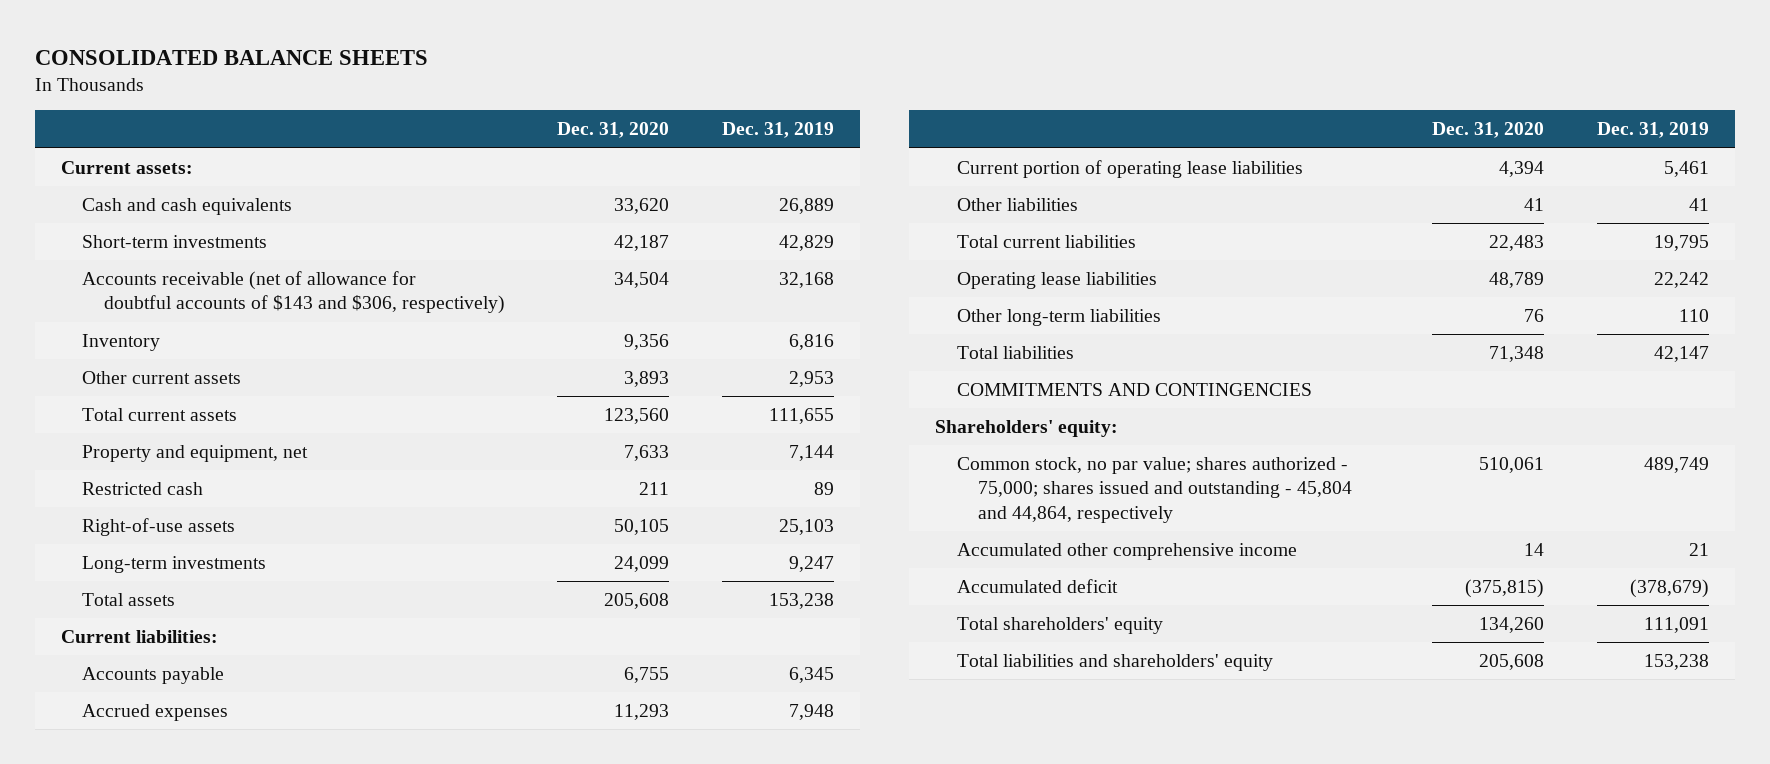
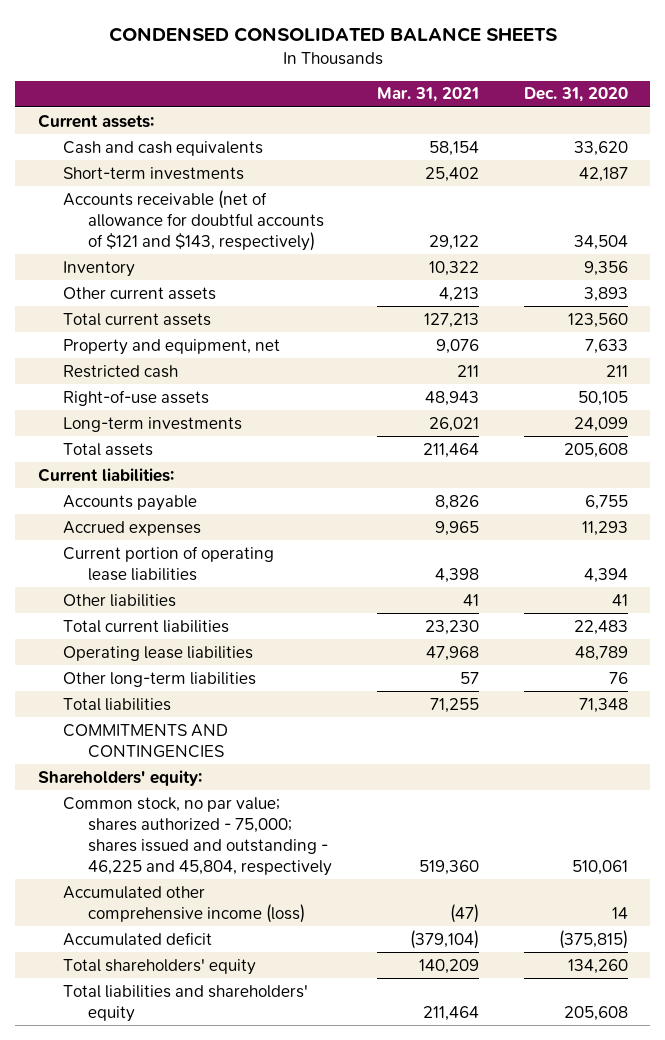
- CONSOLIDATED BALANCE SHEETS
+ CONDENSED CONSOLIDATED BALANCE SHEETS
- | Dec. 31, 2020 | Dec. 31, 2019
+ | Mar. 31, 2021 | Dec. 31, 2020
- Accounts receivable (net of allowance for doubtful accounts of $143 and $306, respectively) | 34,504 | 32,168
+ Accounts receivable (net of allowance for doubtful accounts of $121 and $143, respectively) | 29,122 | 34,504
- Common stock, no par value; shares authorized - 75,000; shares issued and outstanding - 45,804 and 44,864, respectively | 510,061 | 489,749
- Accumulated other comprehensive income | 14 | 21
+ Common stock, no par value; shares authorized - 75,000; shares issued and outstanding - 46,225 and 45,804, respectively | 519,360 | 510,061
+ Accumulated other comprehensive income (loss) | (47) | 14

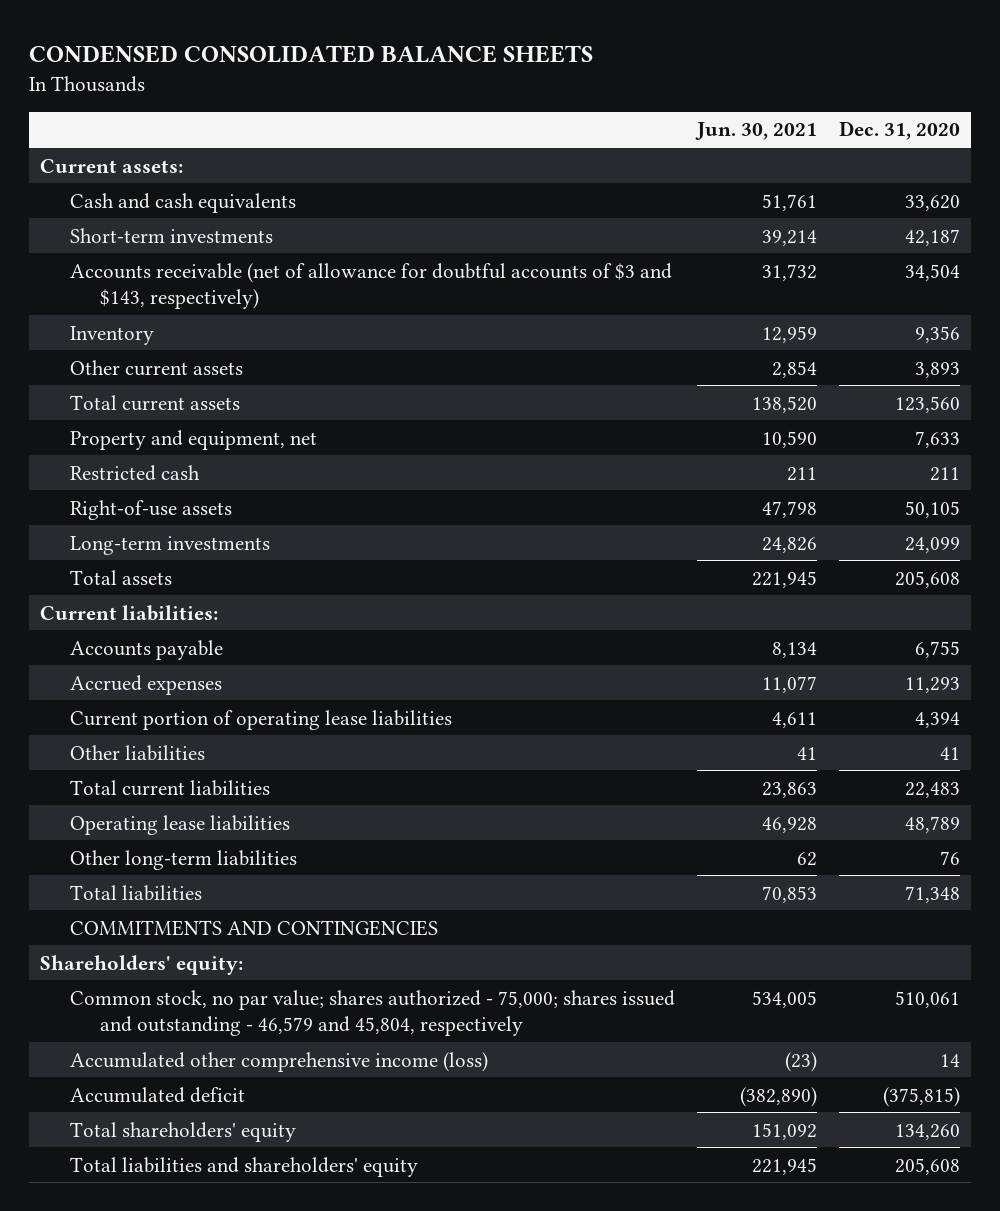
- | Mar. 31, 2021 | Dec. 31, 2020
+ | Jun. 30, 2021 | Dec. 31, 2020
- Accounts receivable (net of allowance for doubtful accounts of $121 and $143, respectively) | 29,122 | 34,504
+ Accounts receivable (net of allowance for doubtful accounts of $3 and $143, respectively) | 31,732 | 34,504
- Common stock, no par value; shares authorized - 75,000; shares issued and outstanding - 46,225 and 45,804, respectively | 519,360 | 510,061
+ Common stock, no par value; shares authorized - 75,000; shares issued and outstanding - 46,579 and 45,804, respectively | 534,005 | 510,061

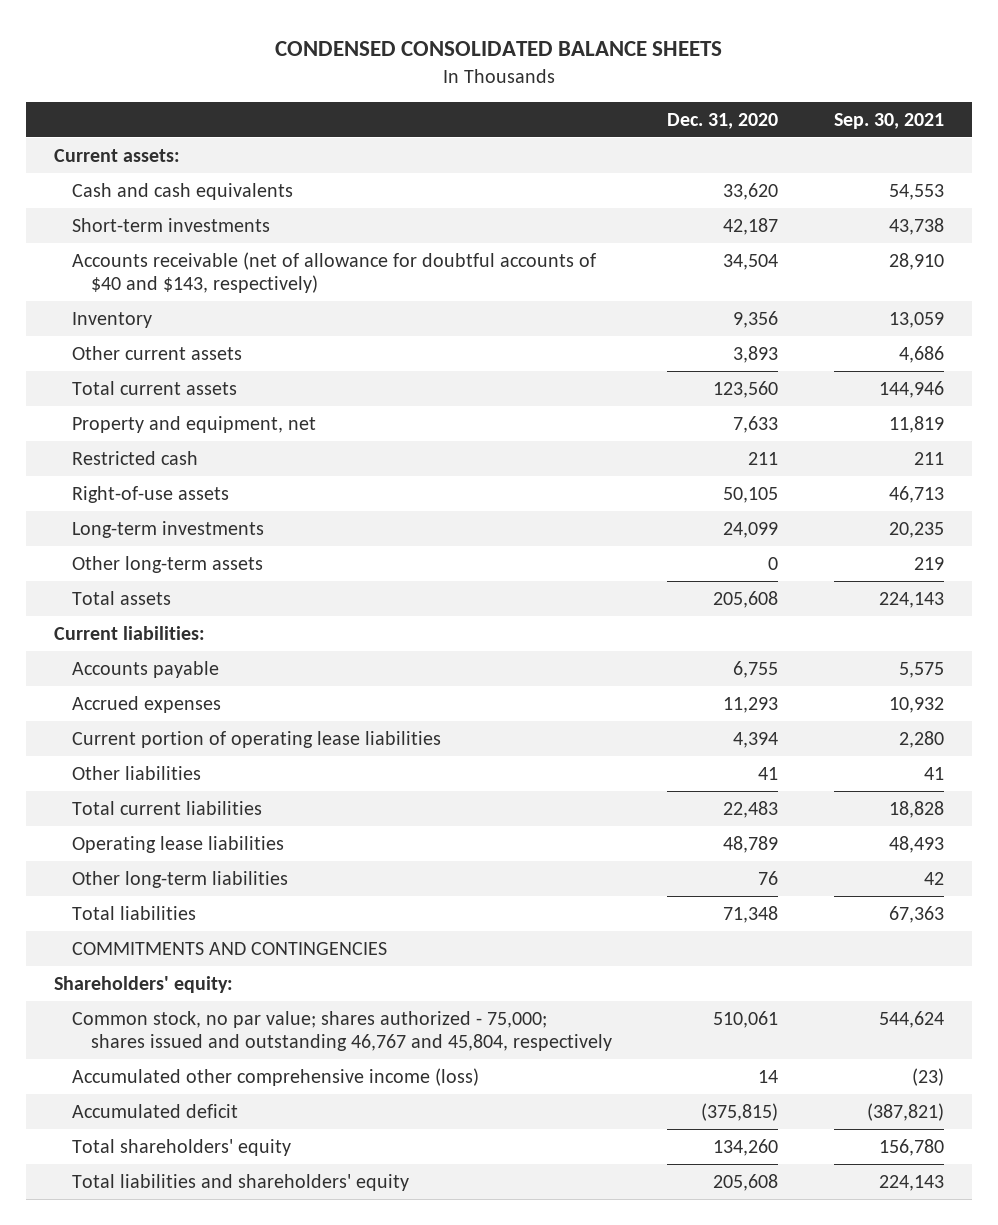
- | Jun. 30, 2021 | Dec. 31, 2020
+ | Dec. 31, 2020 | Sep. 30, 2021
- Accounts receivable (net of allowance for doubtful accounts of $3 and $143, respectively) | 31,732 | 34,504
+ Accounts receivable (net of allowance for doubtful accounts of $40 and $143, respectively) | 34,504 | 28,910
+ Other long-term assets | 0 | 219
- Common stock, no par value; shares authorized - 75,000; shares issued and outstanding - 46,579 and 45,804, respectively | 534,005 | 510,061
+ Common stock, no par value; shares authorized - 75,000; shares issued and outstanding 46,767 and 45,804, respectively | 510,061 | 544,624

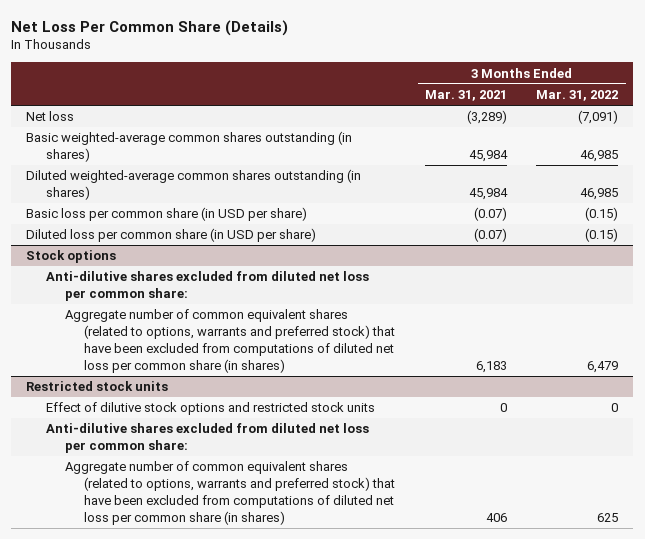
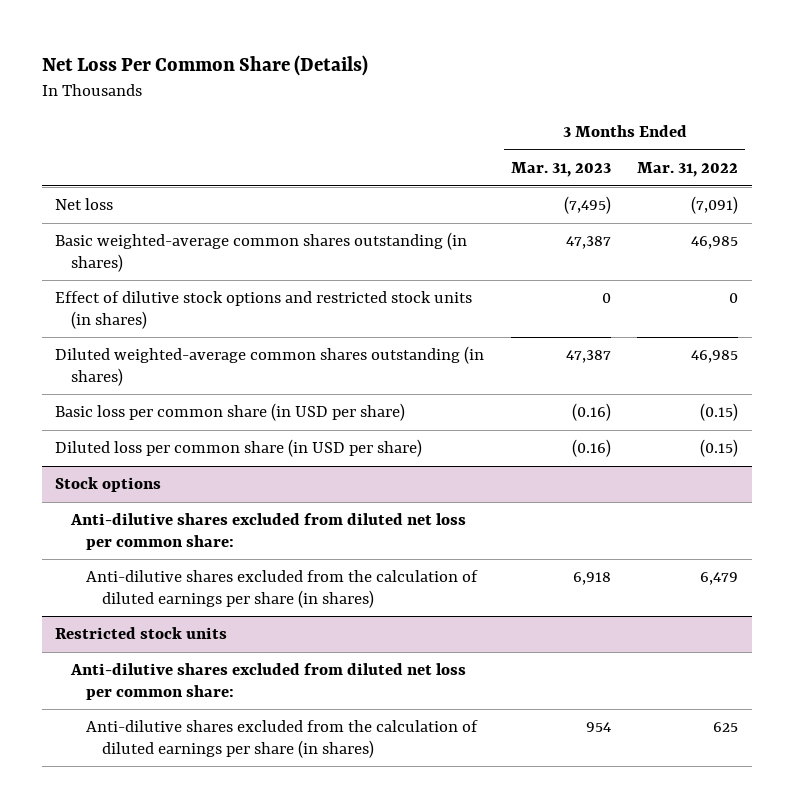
- | 3 Months Ended Mar. 31, 2021 | 3 Months Ended Mar. 31, 2022
+ | 3 Months Ended Mar. 31, 2023 | 3 Months Ended Mar. 31, 2022
+ Effect of dilutive stock options and restricted stock units (in shares) | 0 | 0
@ Stock options
- Aggregate number of common equivalent shares (related to options, warrants and preferred stock) that have been excluded from computations of diluted net loss per common share (in shares) | 6,183 | 6,479
+ Anti-dilutive shares excluded from the calculation of diluted earnings per share (in shares) | 6,918 | 6,479
@ Restricted stock units
- Effect of dilutive stock options and restricted stock units | 0 | 0
- Aggregate number of common equivalent shares (related to options, warrants and preferred stock) that have been excluded from computations of diluted net loss per common share (in shares) | 406 | 625
+ Anti-dilutive shares excluded from the calculation of diluted earnings per share (in shares) | 954 | 625

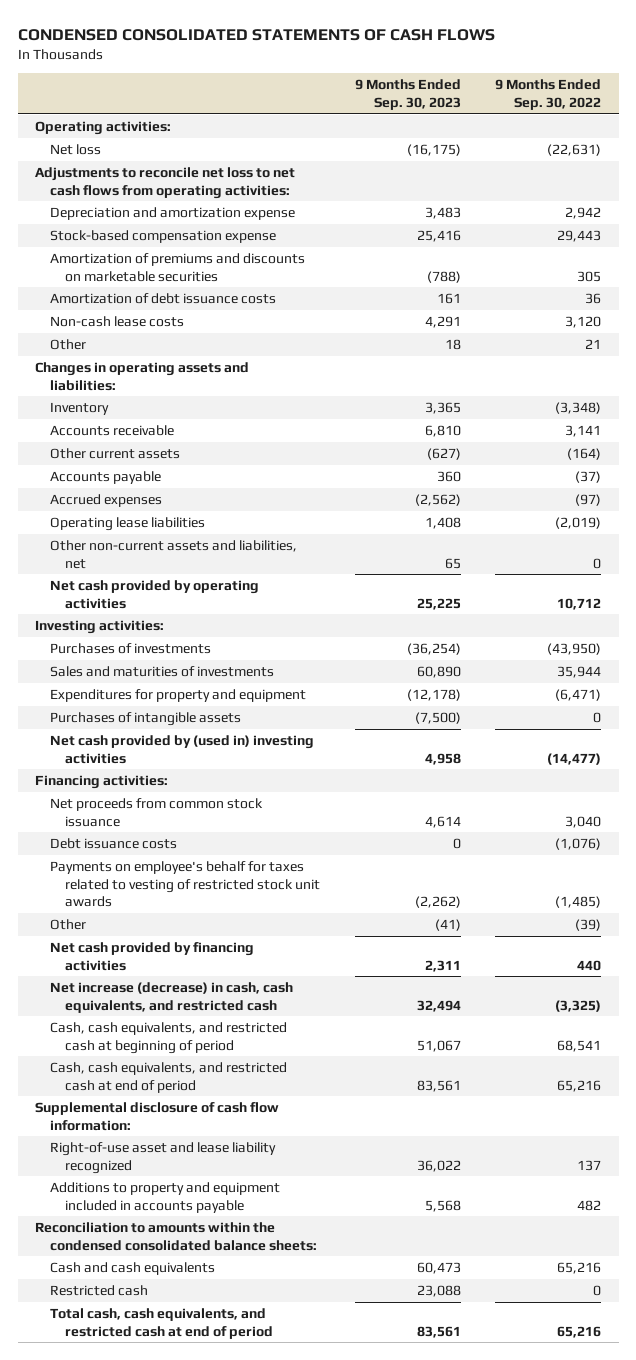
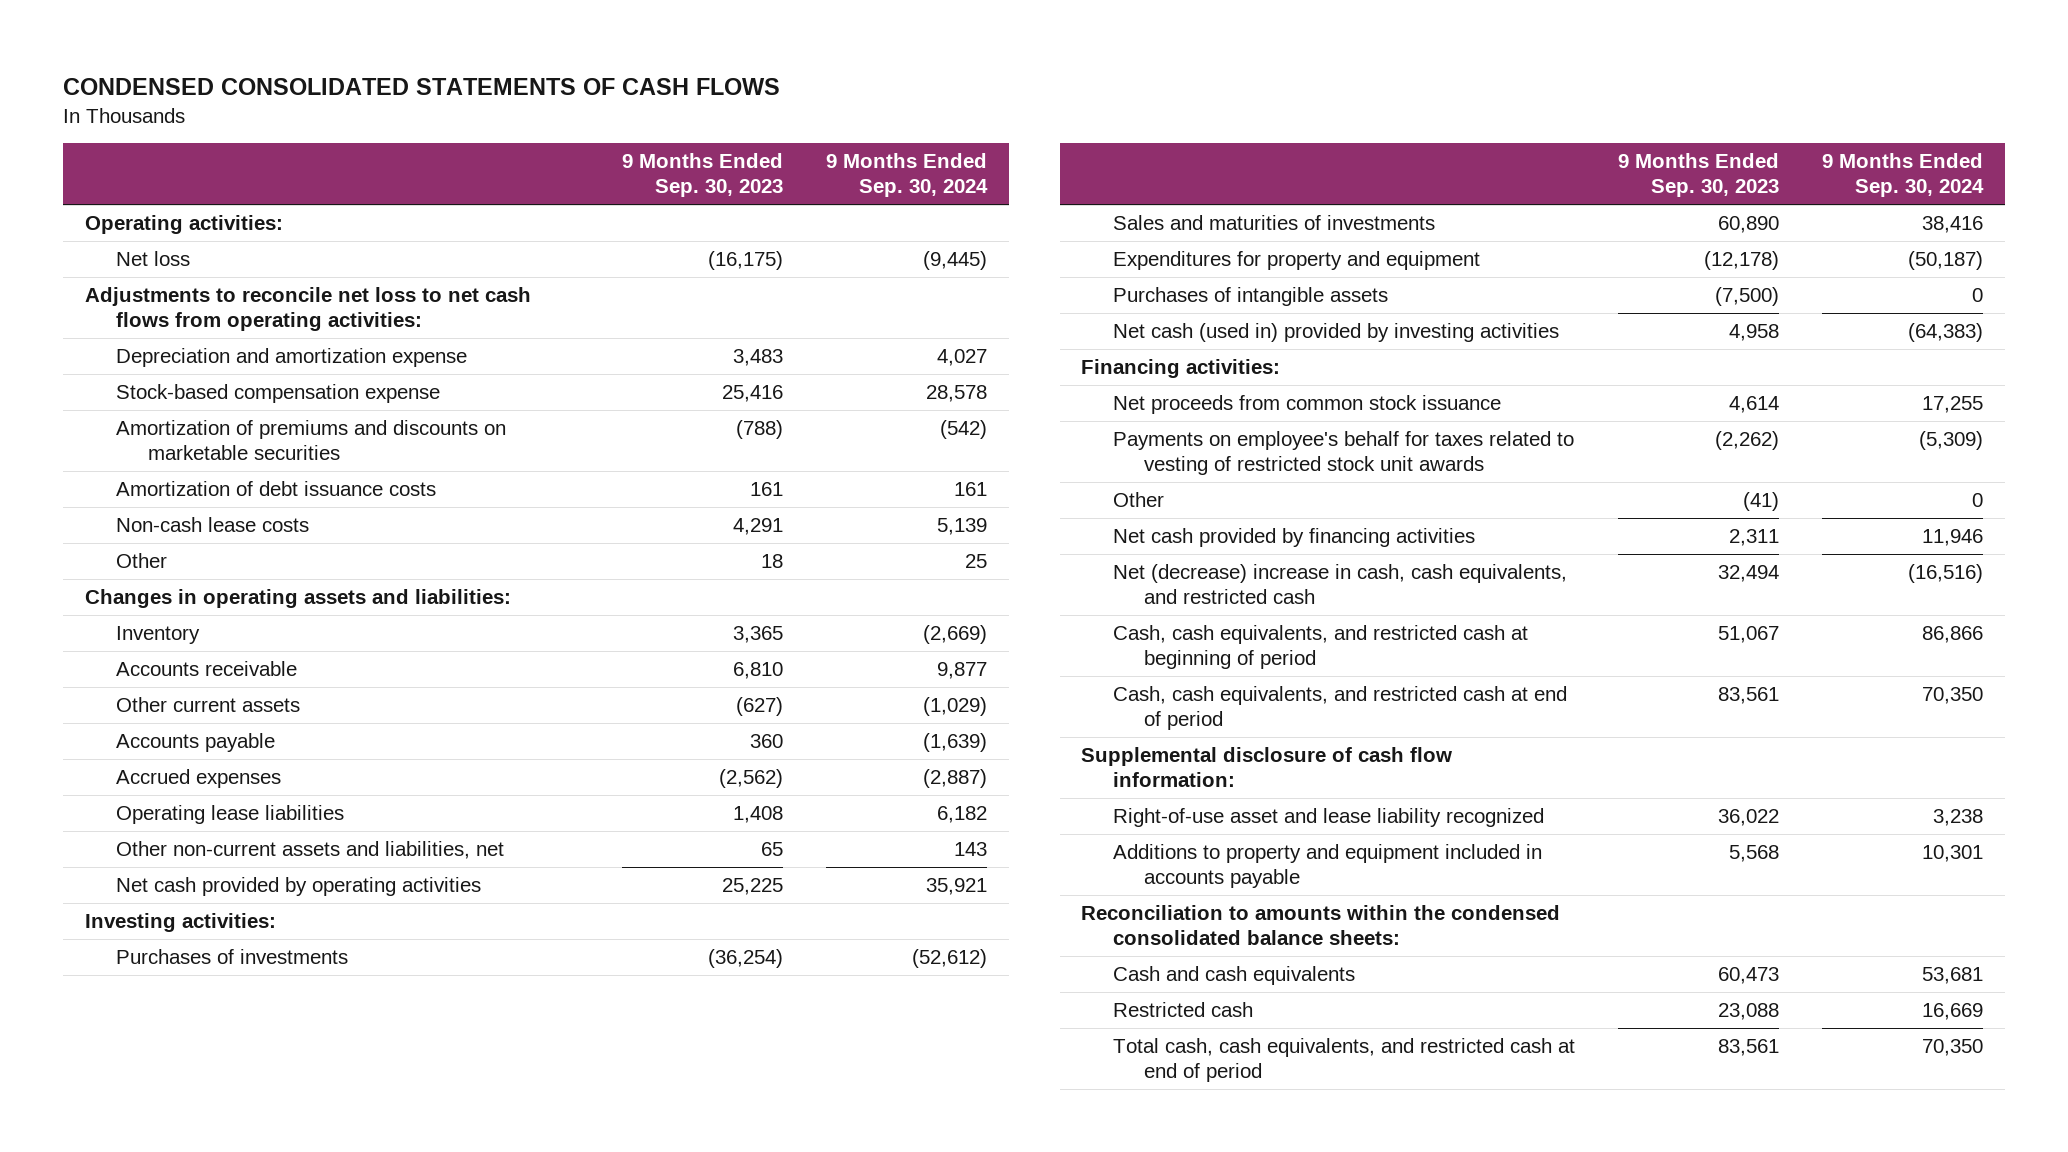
- | 9 Months Ended Sep. 30, 2023 | 9 Months Ended Sep. 30, 2022
+ | 9 Months Ended Sep. 30, 2023 | 9 Months Ended Sep. 30, 2024
- Net cash provided by (used in) investing activities | 4,958 | (14,477)
+ Net cash (used in) provided by investing activities | 4,958 | (64,383)
- Debt issuance costs | 0 | (1,076)
- Net increase (decrease) in cash, cash equivalents, and restricted cash | 32,494 | (3,325)
+ Net (decrease) increase in cash, cash equivalents, and restricted cash | 32,494 | (16,516)

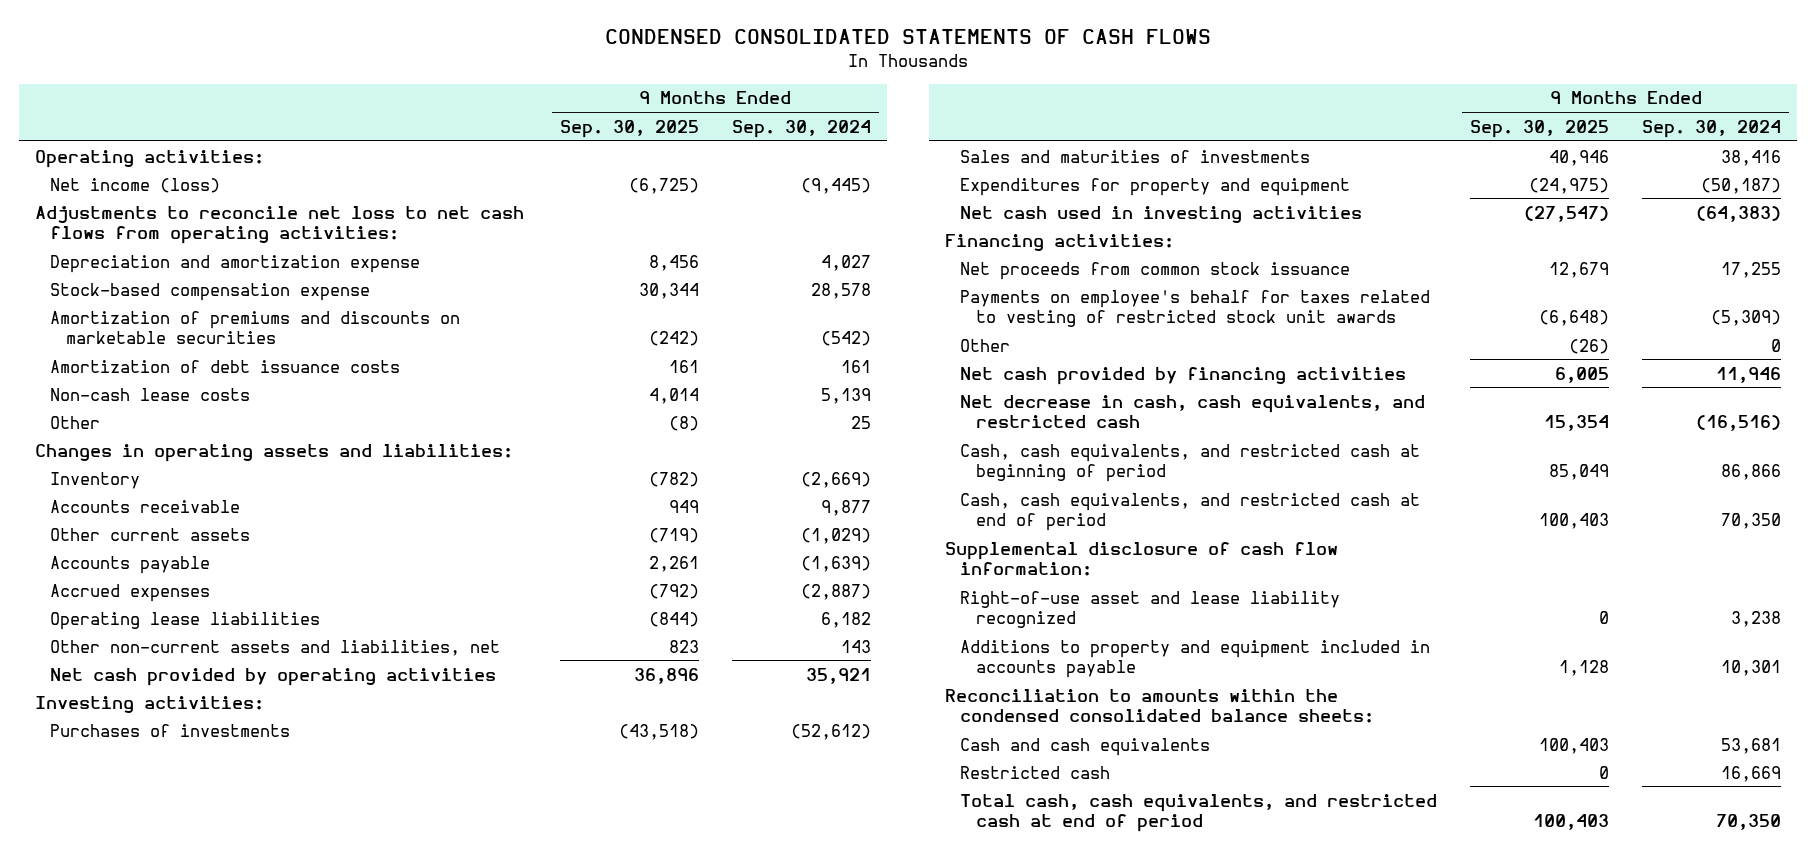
- | 9 Months Ended Sep. 30, 2023 | 9 Months Ended Sep. 30, 2024
+ | 9 Months Ended Sep. 30, 2025 | 9 Months Ended Sep. 30, 2024
- Net loss | (16,175) | (9,445)
+ Net income (loss) | (6,725) | (9,445)
- Purchases of intangible assets | (7,500) | 0
- Net cash (used in) provided by investing activities | 4,958 | (64,383)
+ Net cash used in investing activities | (27,547) | (64,383)
- Net (decrease) increase in cash, cash equivalents, and restricted cash | 32,494 | (16,516)
+ Net decrease in cash, cash equivalents, and restricted cash | 15,354 | (16,516)

